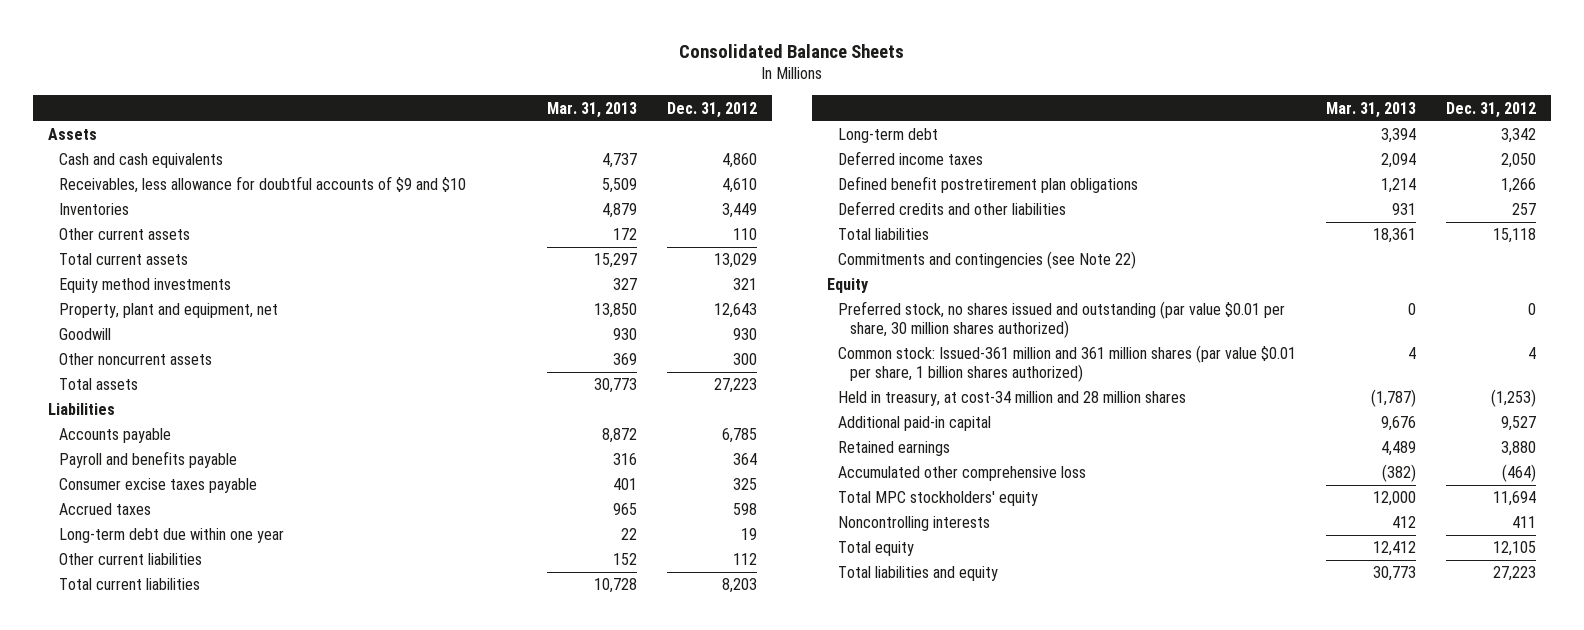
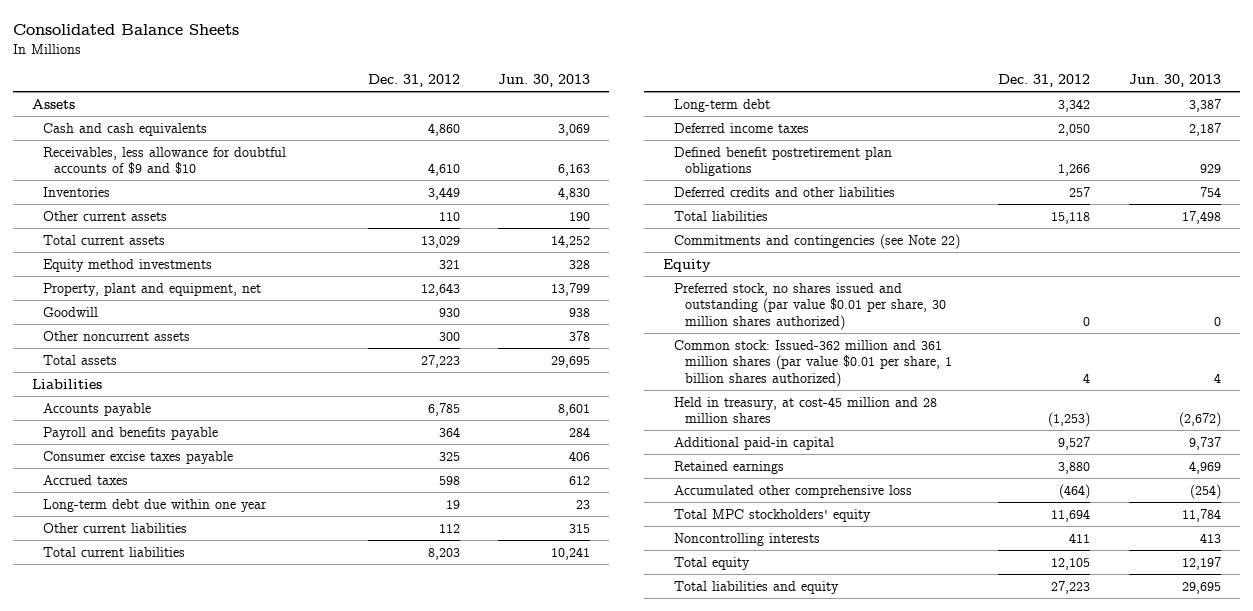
- | Mar. 31, 2013 | Dec. 31, 2012
+ | Dec. 31, 2012 | Jun. 30, 2013
- Common stock: Issued-361 million and 361 million shares (par value $0.01 per share, 1 billion shares authorized) | 4 | 4
- Held in treasury, at cost-34 million and 28 million shares | (1,787) | (1,253)
+ Common stock: Issued-362 million and 361 million shares (par value $0.01 per share, 1 billion shares authorized) | 4 | 4
+ Held in treasury, at cost-45 million and 28 million shares | (1,253) | (2,672)

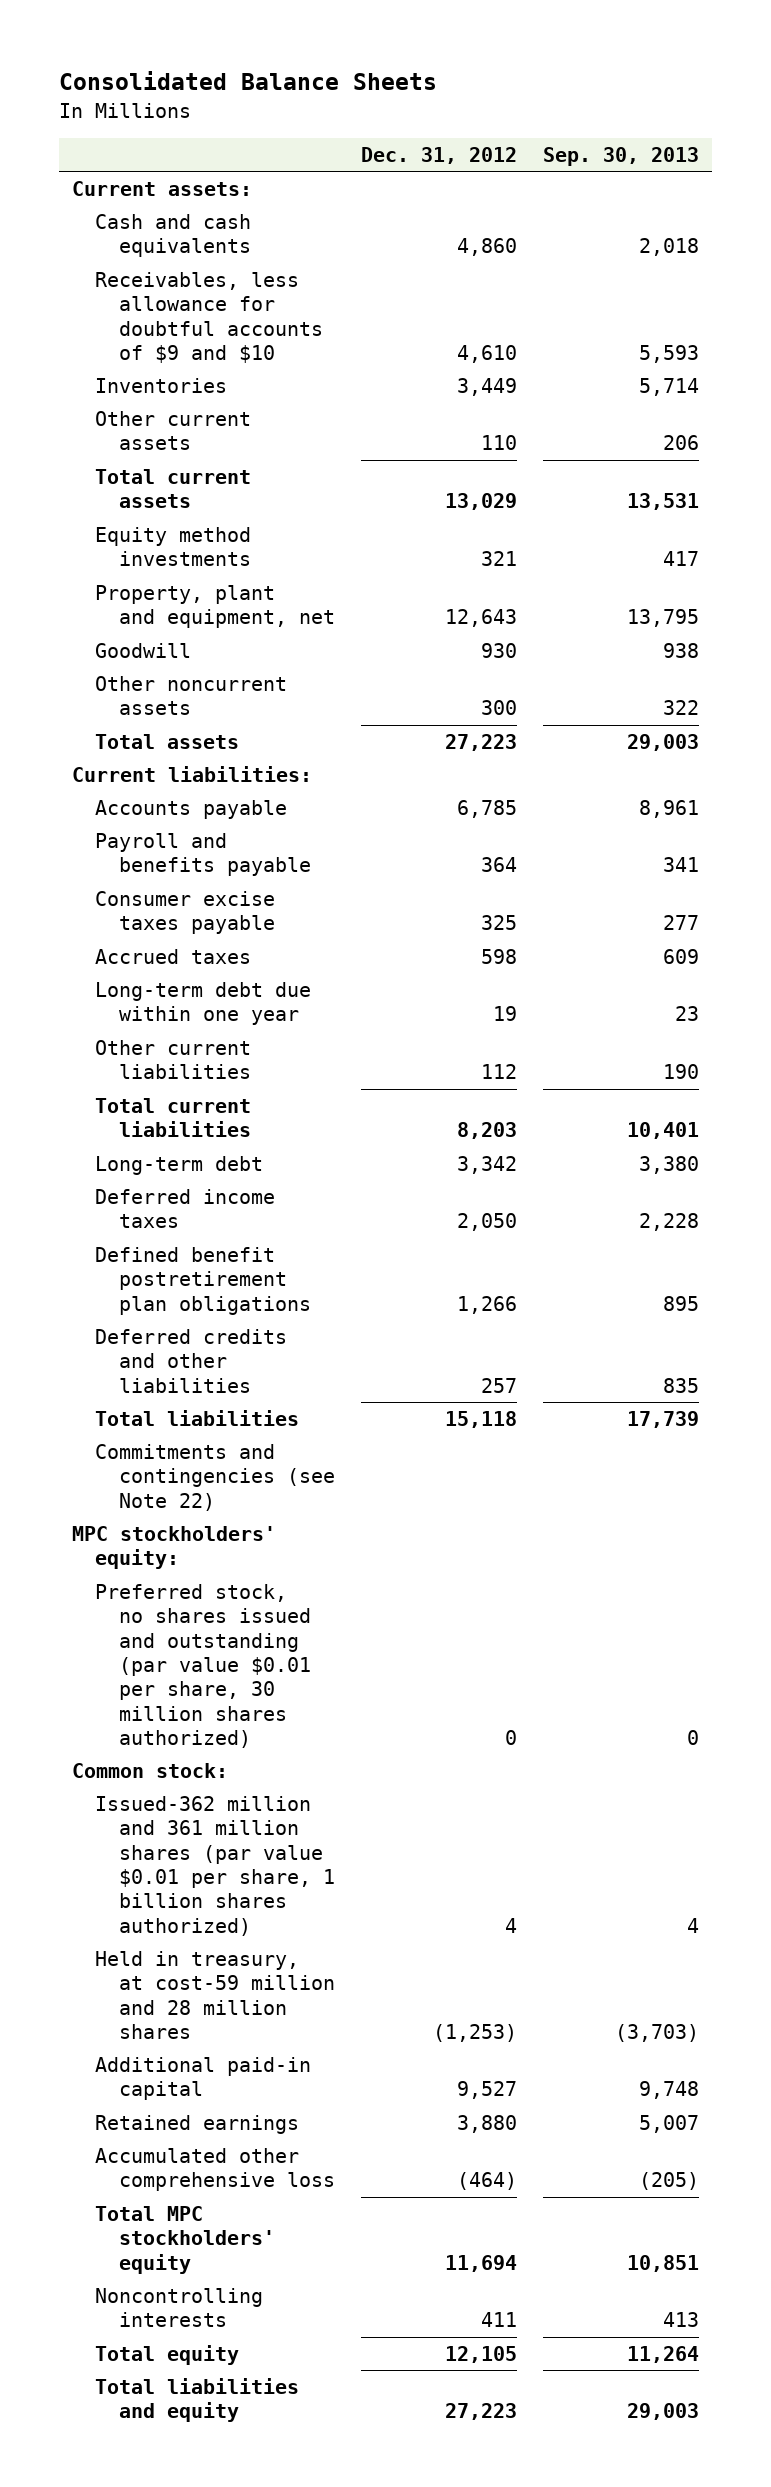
- | Dec. 31, 2012 | Jun. 30, 2013
+ | Dec. 31, 2012 | Sep. 30, 2013
- Assets
+ Current assets:
- Liabilities
+ Current liabilities:
- Equity
+ MPC stockholders' equity:
- Common stock: Issued-362 million and 361 million shares (par value $0.01 per share, 1 billion shares authorized) | 4 | 4
- Held in treasury, at cost-45 million and 28 million shares | (1,253) | (2,672)
+ Common stock:
+ Issued-362 million and 361 million shares (par value $0.01 per share, 1 billion shares authorized) | 4 | 4
+ Held in treasury, at cost-59 million and 28 million shares | (1,253) | (3,703)

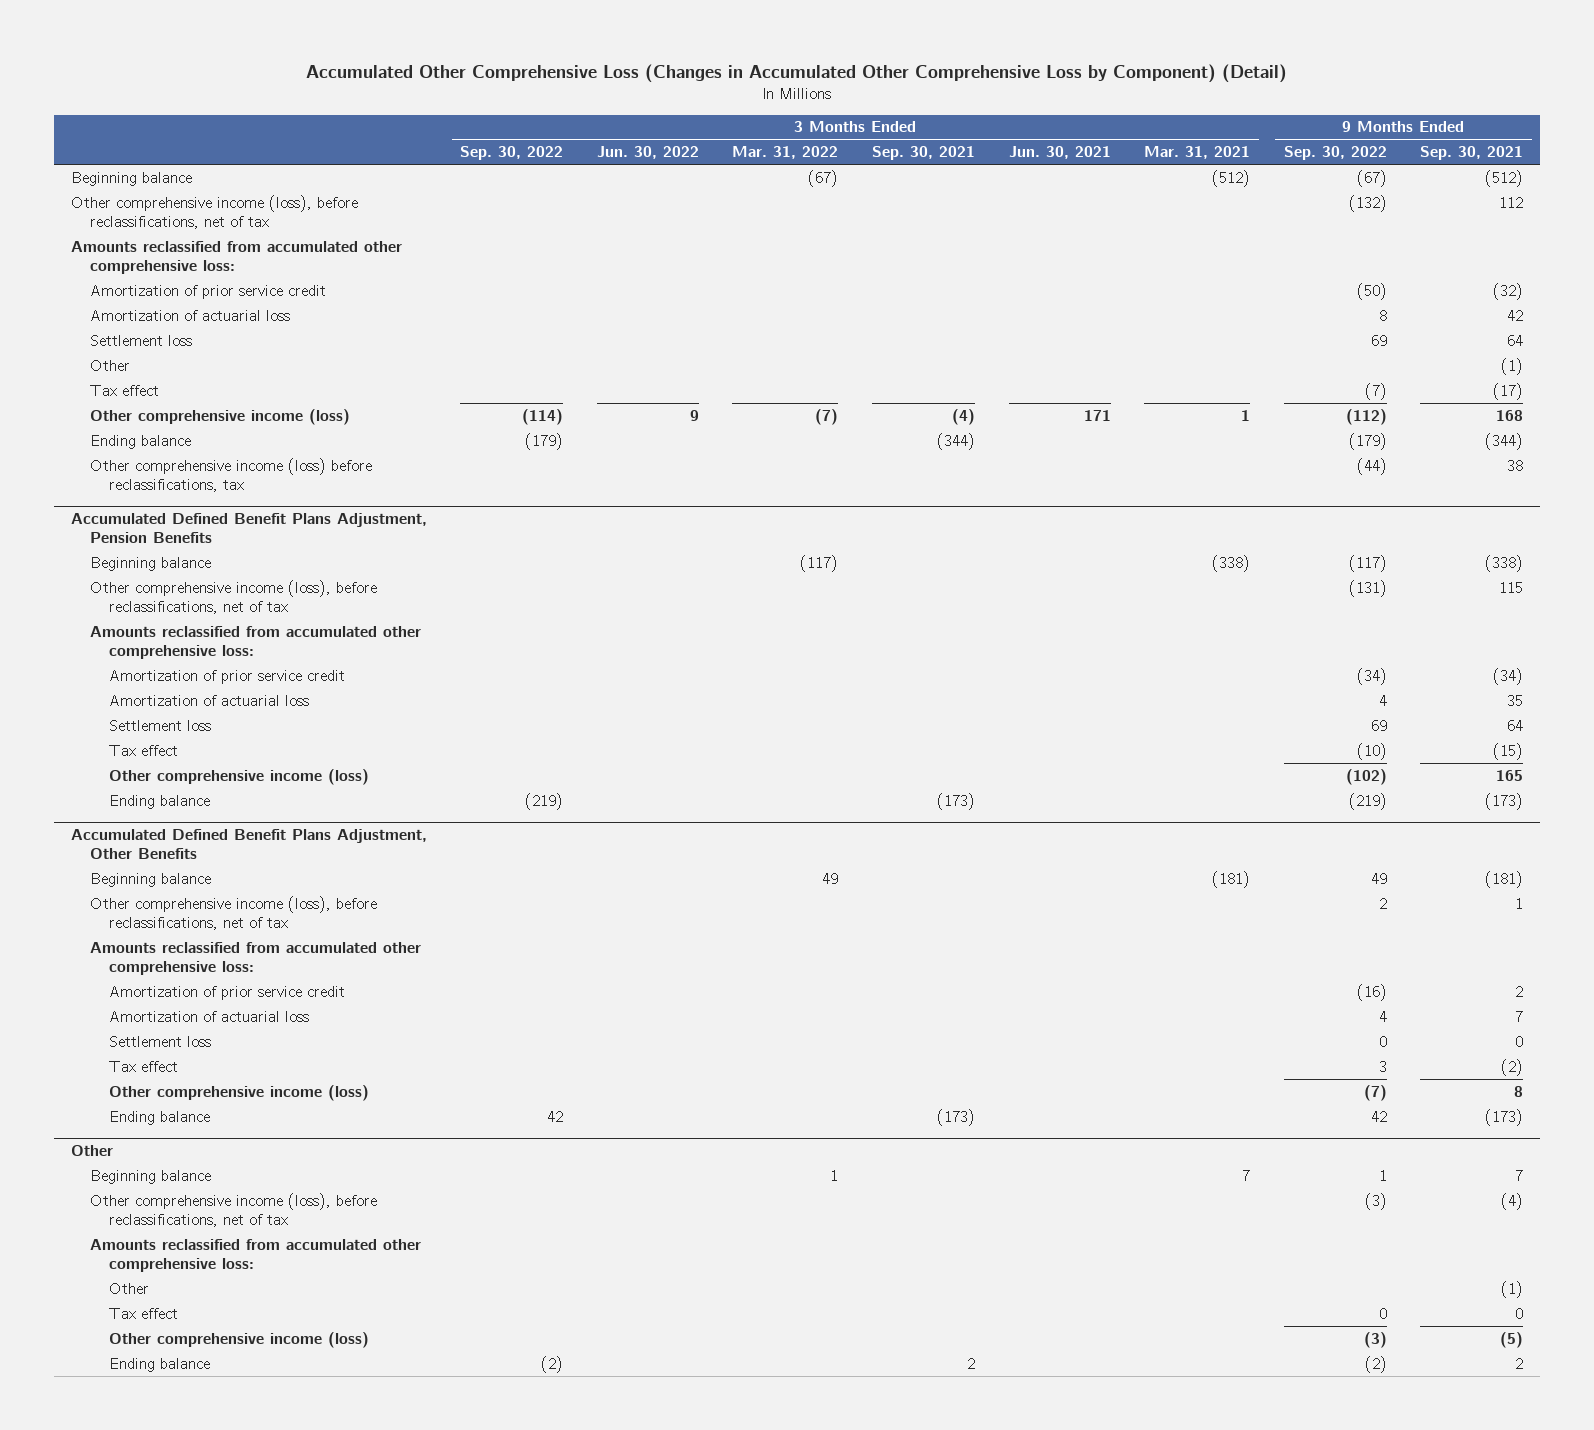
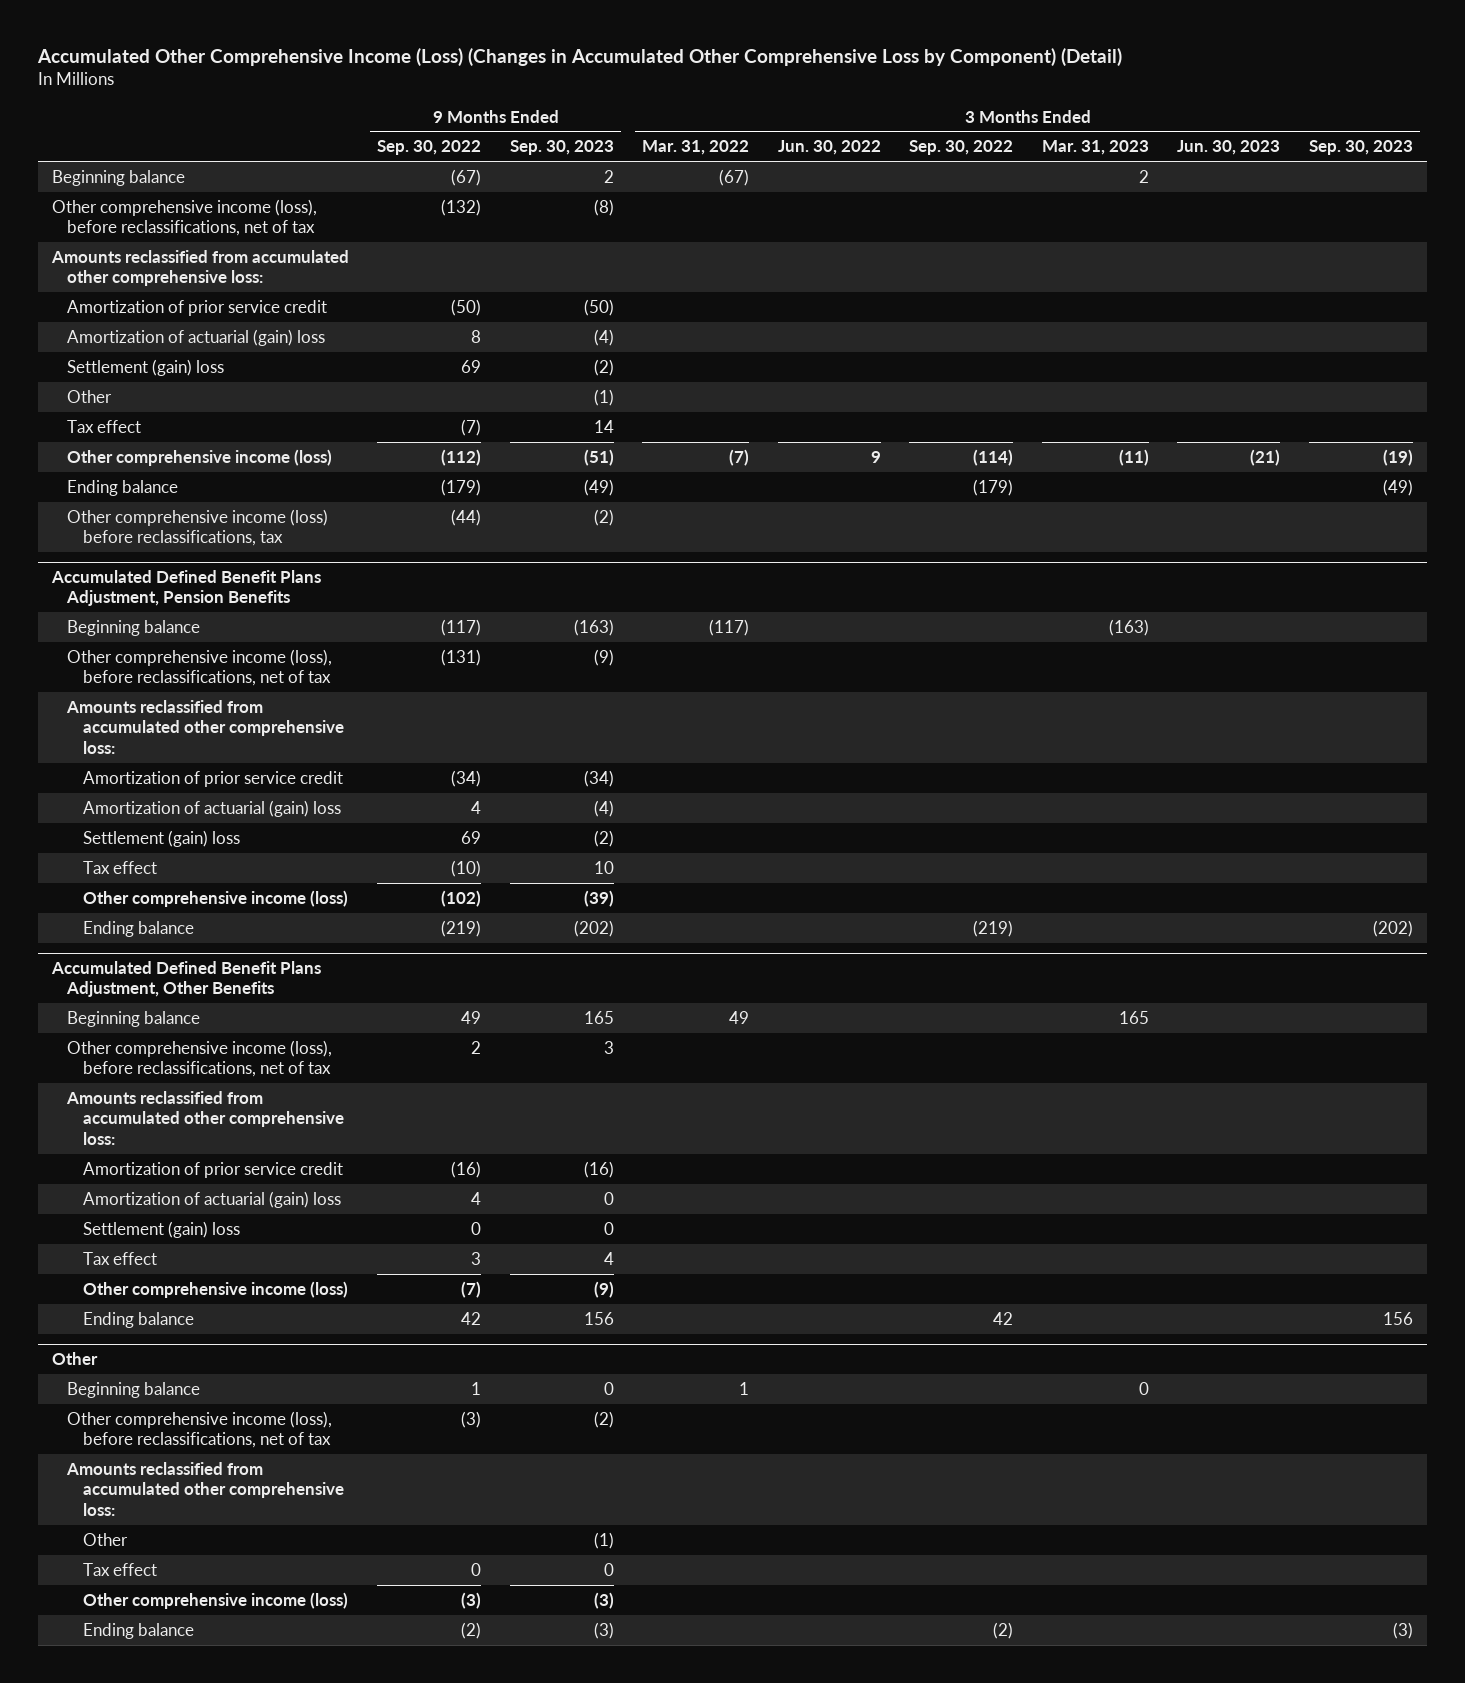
- Accumulated Other Comprehensive Loss (Changes in Accumulated Other Comprehensive Loss by Component) (Detail)
+ Accumulated Other Comprehensive Income (Loss) (Changes in Accumulated Other Comprehensive Loss by Component) (Detail)
- | 3 Months Ended Sep. 30, 2022 | 3 Months Ended Jun. 30, 2022 | 3 Months Ended Mar. 31, 2022 | 3 Months Ended Sep. 30, 2021 | 3 Months Ended Jun. 30, 2021 | 3 Months Ended Mar. 31, 2021 | 9 Months Ended Sep. 30, 2022 | 9 Months Ended Sep. 30, 2021
+ | 9 Months Ended Sep. 30, 2022 | 9 Months Ended Sep. 30, 2023 | 3 Months Ended Mar. 31, 2022 | 3 Months Ended Jun. 30, 2022 | 3 Months Ended Sep. 30, 2022 | 3 Months Ended Mar. 31, 2023 | 3 Months Ended Jun. 30, 2023 | 3 Months Ended Sep. 30, 2023
- Amortization of actuarial loss | | | | | | | 8 | 42
- Settlement loss | | | | | | | 69 | 64
+ Amortization of actuarial (gain) loss | 8 | (4) | | | | | |
+ Settlement (gain) loss | 69 | (2) | | | | | |
@ Accumulated Defined Benefit Plans Adjustment, Pension Benefits
- Amortization of actuarial loss | | | | | | | 4 | 35
- Settlement loss | | | | | | | 69 | 64
+ Amortization of actuarial (gain) loss | 4 | (4) | | | | | |
+ Settlement (gain) loss | 69 | (2) | | | | | |
@ Accumulated Defined Benefit Plans Adjustment, Other Benefits
- Amortization of actuarial loss | | | | | | | 4 | 7
- Settlement loss | | | | | | | 0 | 0
+ Amortization of actuarial (gain) loss | 4 | 0 | | | | | |
+ Settlement (gain) loss | 0 | 0 | | | | | |

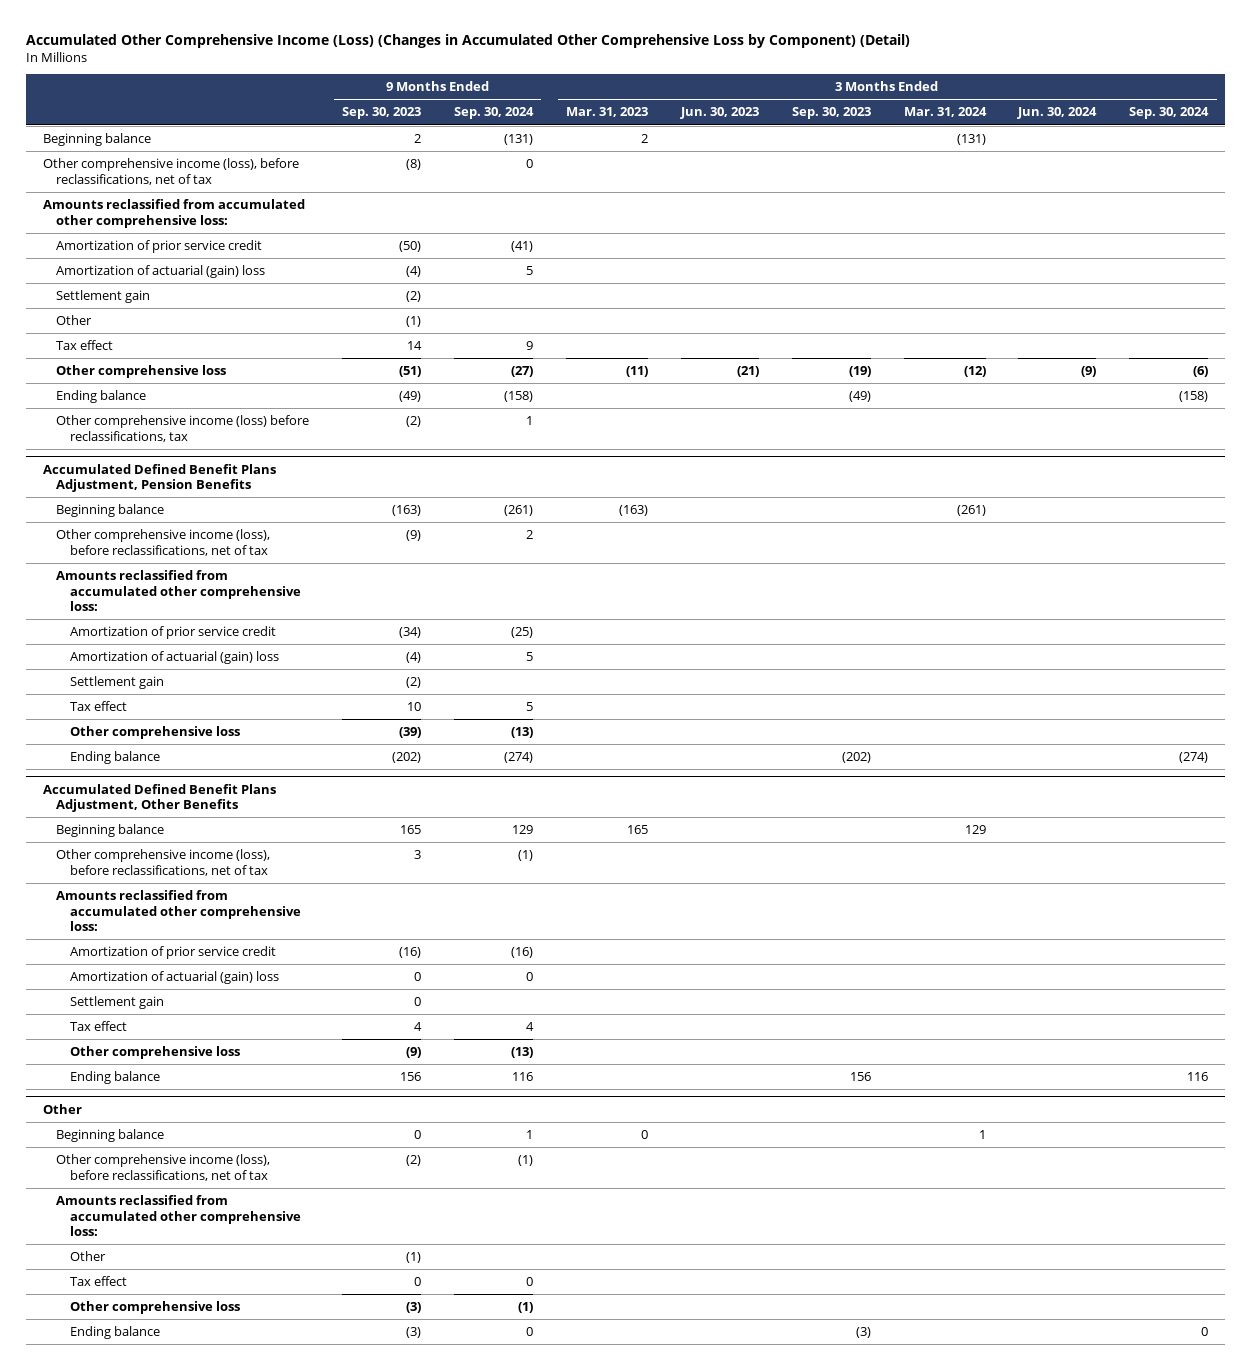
- | 9 Months Ended Sep. 30, 2022 | 9 Months Ended Sep. 30, 2023 | 3 Months Ended Mar. 31, 2022 | 3 Months Ended Jun. 30, 2022 | 3 Months Ended Sep. 30, 2022 | 3 Months Ended Mar. 31, 2023 | 3 Months Ended Jun. 30, 2023 | 3 Months Ended Sep. 30, 2023
+ | 9 Months Ended Sep. 30, 2023 | 9 Months Ended Sep. 30, 2024 | 3 Months Ended Mar. 31, 2023 | 3 Months Ended Jun. 30, 2023 | 3 Months Ended Sep. 30, 2023 | 3 Months Ended Mar. 31, 2024 | 3 Months Ended Jun. 30, 2024 | 3 Months Ended Sep. 30, 2024
- Settlement (gain) loss | 69 | (2) | | | | | |
+ Settlement gain | (2) | | | | | | |
- Other comprehensive income (loss) | (112) | (51) | (7) | 9 | (114) | (11) | (21) | (19)
+ Other comprehensive loss | (51) | (27) | (11) | (21) | (19) | (12) | (9) | (6)
@ Accumulated Defined Benefit Plans Adjustment, Pension Benefits
- Settlement (gain) loss | 69 | (2) | | | | | |
+ Settlement gain | (2) | | | | | | |
- Other comprehensive income (loss) | (102) | (39) | | | | | |
+ Other comprehensive loss | (39) | (13) | | | | | |
@ Accumulated Defined Benefit Plans Adjustment, Other Benefits
- Settlement (gain) loss | 0 | 0 | | | | | |
+ Settlement gain | 0 | | | | | | |
- Other comprehensive income (loss) | (7) | (9) | | | | | |
+ Other comprehensive loss | (9) | (13) | | | | | |
@ Other
- Other comprehensive income (loss) | (3) | (3) | | | | | |
+ Other comprehensive loss | (3) | (1) | | | | | |

